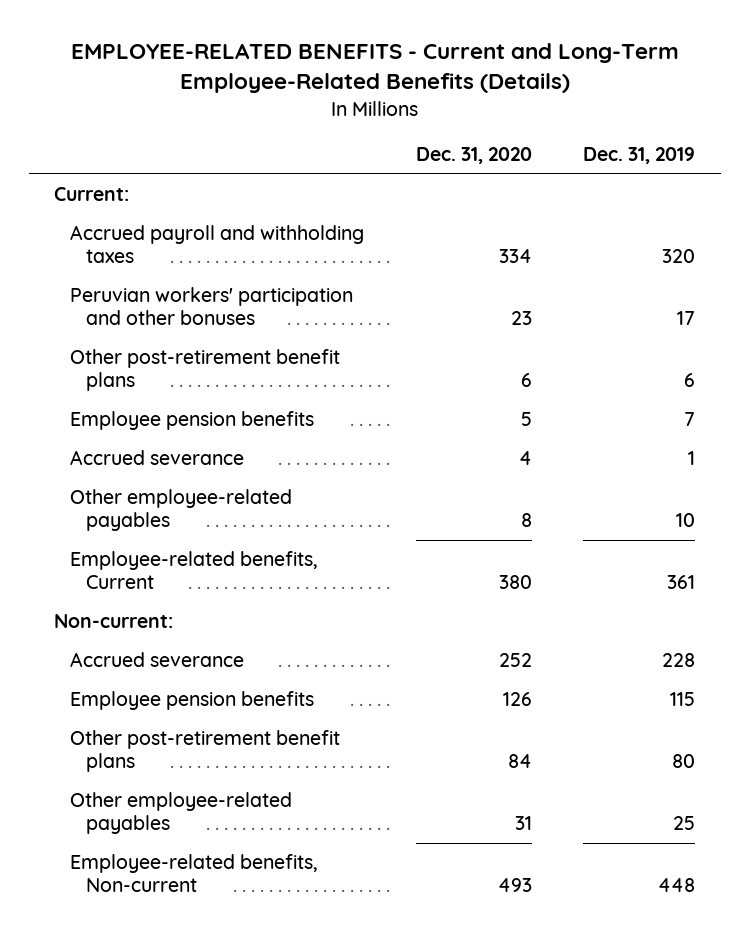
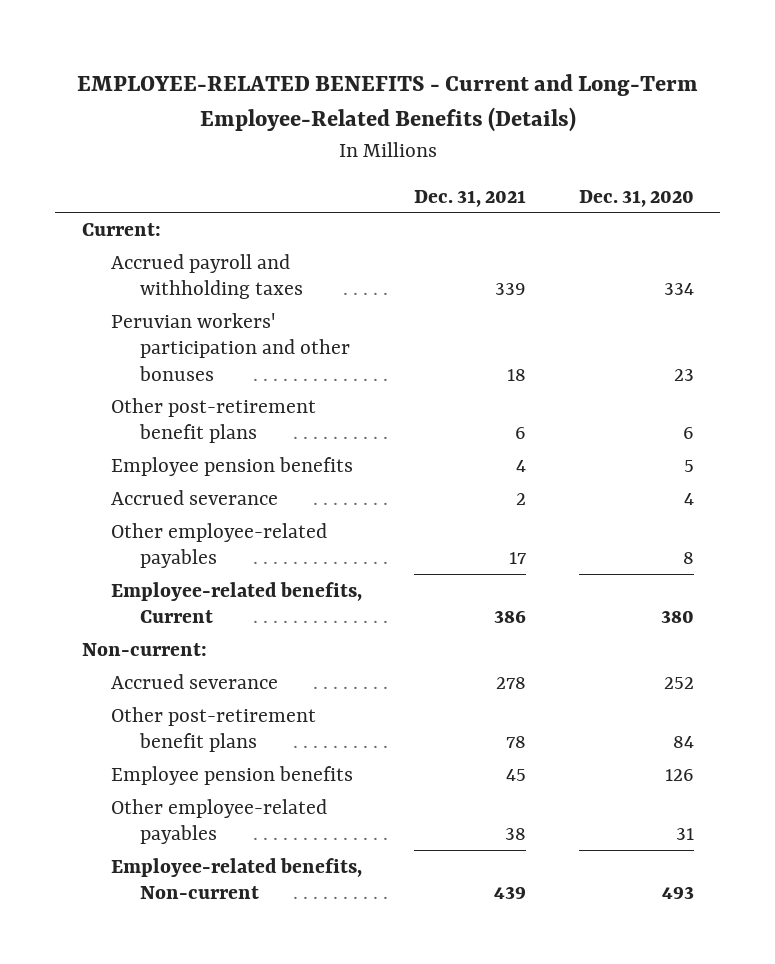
- | Dec. 31, 2020 | Dec. 31, 2019
+ | Dec. 31, 2021 | Dec. 31, 2020
moved down: Employee pension benefits | 45 | 126

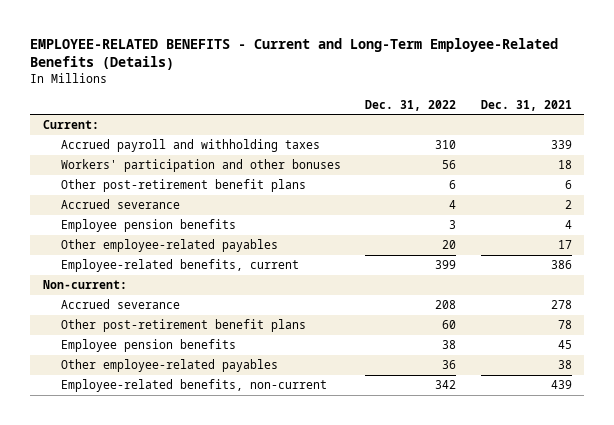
- | Dec. 31, 2021 | Dec. 31, 2020
+ | Dec. 31, 2022 | Dec. 31, 2021
- Peruvian workers' participation and other bonuses | 18 | 23
+ Workers' participation and other bonuses | 56 | 18
moved down: Employee pension benefits | 3 | 4
- Employee-related benefits, Current | 386 | 380
+ Employee-related benefits, current | 399 | 386
- Employee-related benefits, Non-current | 439 | 493
+ Employee-related benefits, non-current | 342 | 439

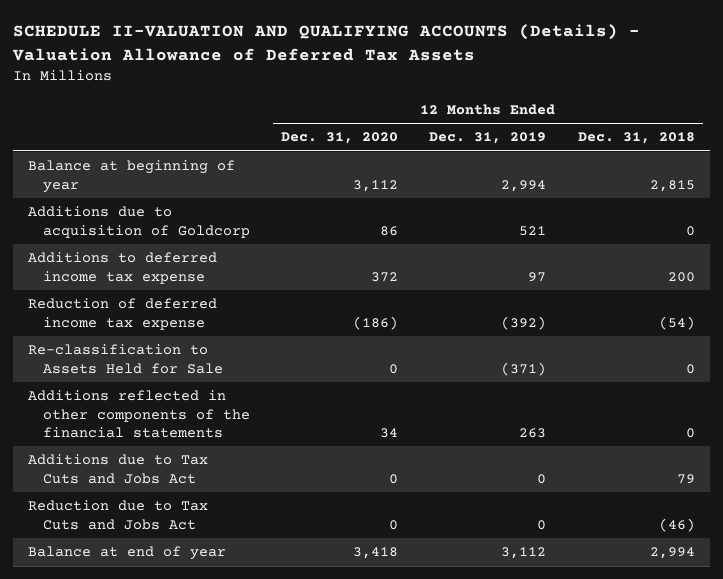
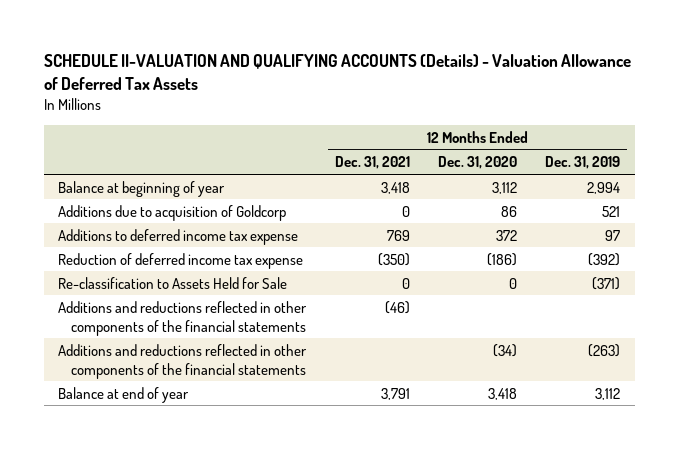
- | 12 Months Ended Dec. 31, 2020 | 12 Months Ended Dec. 31, 2019 | 12 Months Ended Dec. 31, 2018
+ | 12 Months Ended Dec. 31, 2021 | 12 Months Ended Dec. 31, 2020 | 12 Months Ended Dec. 31, 2019
- Additions reflected in other components of the financial statements | 34 | 263 | 0
- Additions due to Tax Cuts and Jobs Act | 0 | 0 | 79
- Reduction due to Tax Cuts and Jobs Act | 0 | 0 | (46)
+ Additions and reductions reflected in other components of the financial statements | (46) | |
+ Additions and reductions reflected in other components of the financial statements | | (34) | (263)

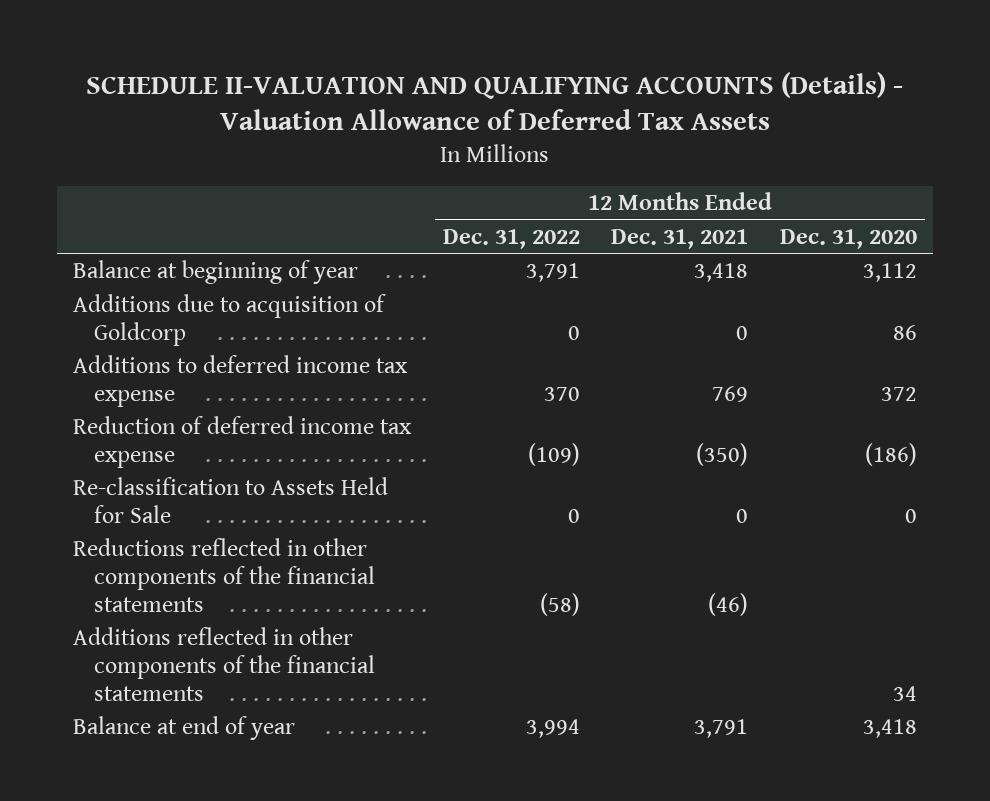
- | 12 Months Ended Dec. 31, 2021 | 12 Months Ended Dec. 31, 2020 | 12 Months Ended Dec. 31, 2019
+ | 12 Months Ended Dec. 31, 2022 | 12 Months Ended Dec. 31, 2021 | 12 Months Ended Dec. 31, 2020
- Additions and reductions reflected in other components of the financial statements | (46) | |
- Additions and reductions reflected in other components of the financial statements | | (34) | (263)
+ Reductions reflected in other components of the financial statements | (58) | (46) |
+ Additions reflected in other components of the financial statements | | | 34

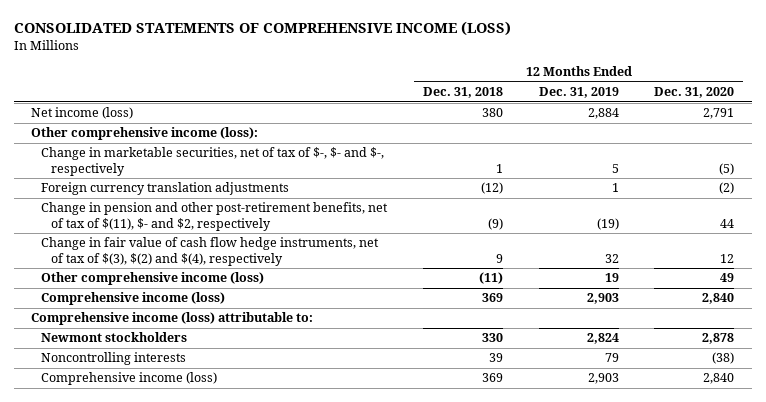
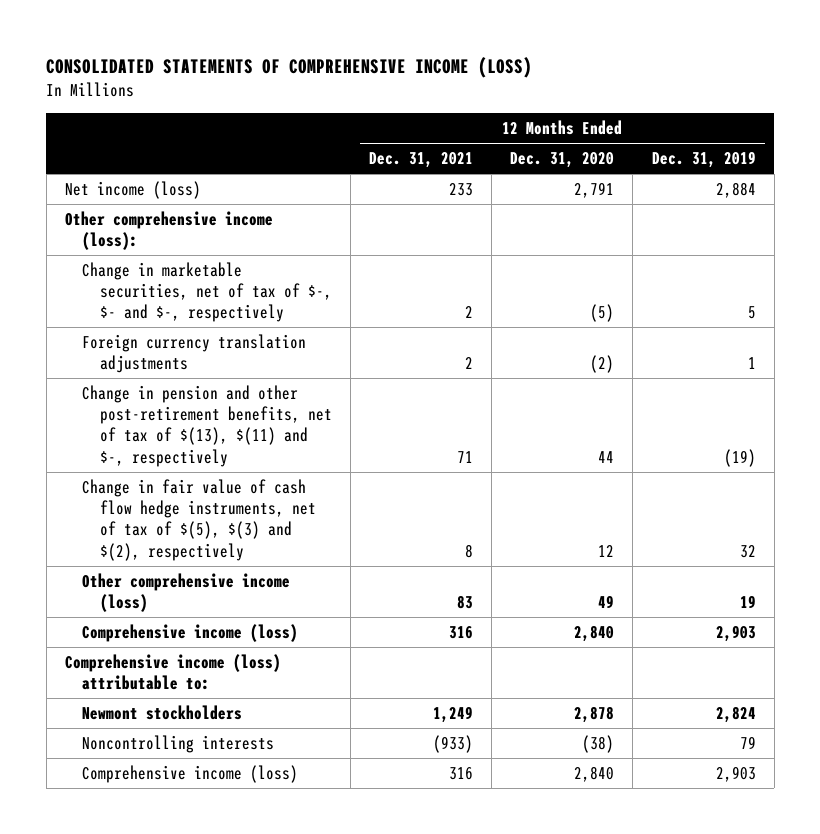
- | 12 Months Ended Dec. 31, 2018 | 12 Months Ended Dec. 31, 2019 | 12 Months Ended Dec. 31, 2020
+ | 12 Months Ended Dec. 31, 2021 | 12 Months Ended Dec. 31, 2020 | 12 Months Ended Dec. 31, 2019
- Change in pension and other post-retirement benefits, net of tax of $(11), $- and $2, respectively | (9) | (19) | 44
- Change in fair value of cash flow hedge instruments, net of tax of $(3), $(2) and $(4), respectively | 9 | 32 | 12
+ Change in pension and other post-retirement benefits, net of tax of $(13), $(11) and $-, respectively | 71 | 44 | (19)
+ Change in fair value of cash flow hedge instruments, net of tax of $(5), $(3) and $(2), respectively | 8 | 12 | 32

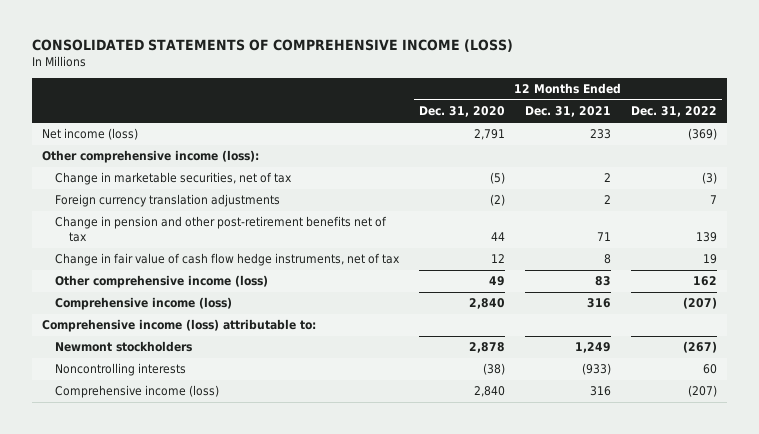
- | 12 Months Ended Dec. 31, 2021 | 12 Months Ended Dec. 31, 2020 | 12 Months Ended Dec. 31, 2019
+ | 12 Months Ended Dec. 31, 2020 | 12 Months Ended Dec. 31, 2021 | 12 Months Ended Dec. 31, 2022
- Change in marketable securities, net of tax of $-, $- and $-, respectively | 2 | (5) | 5
+ Change in marketable securities, net of tax | (5) | 2 | (3)
- Change in pension and other post-retirement benefits, net of tax of $(13), $(11) and $-, respectively | 71 | 44 | (19)
- Change in fair value of cash flow hedge instruments, net of tax of $(5), $(3) and $(2), respectively | 8 | 12 | 32
+ Change in pension and other post-retirement benefits net of tax | 44 | 71 | 139
+ Change in fair value of cash flow hedge instruments, net of tax | 12 | 8 | 19

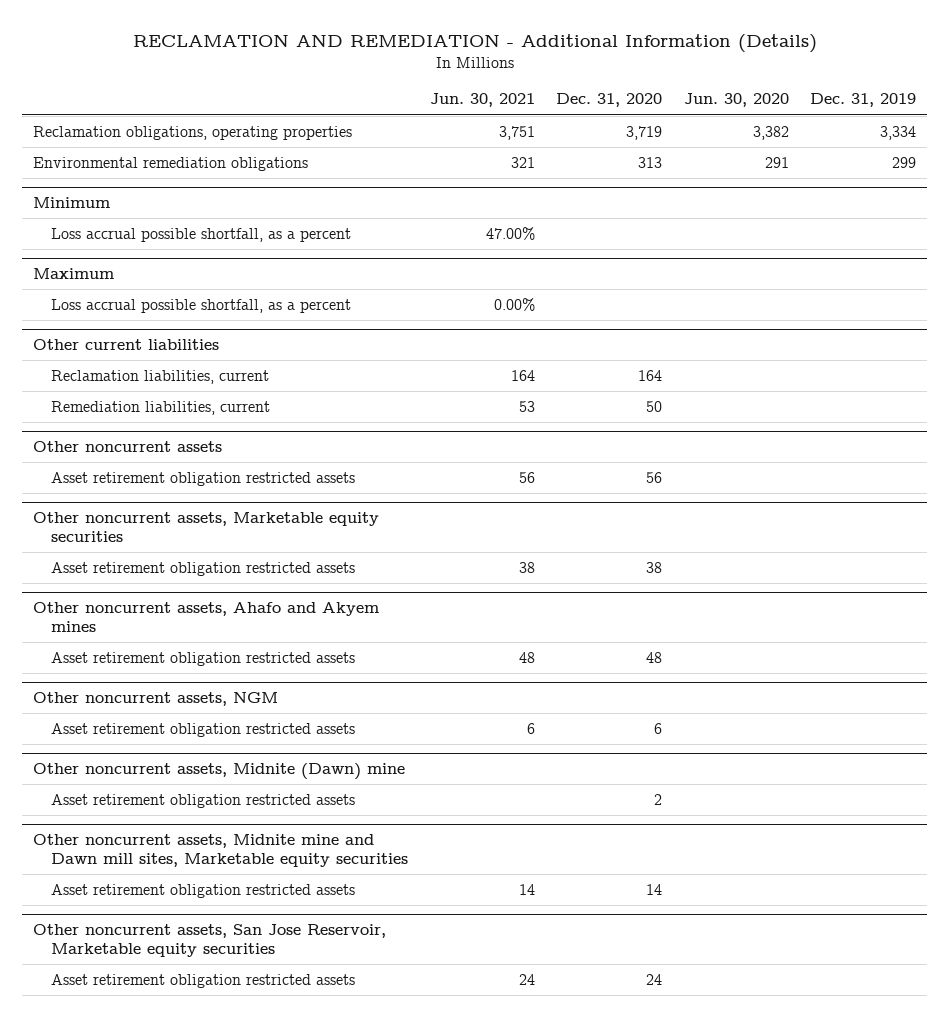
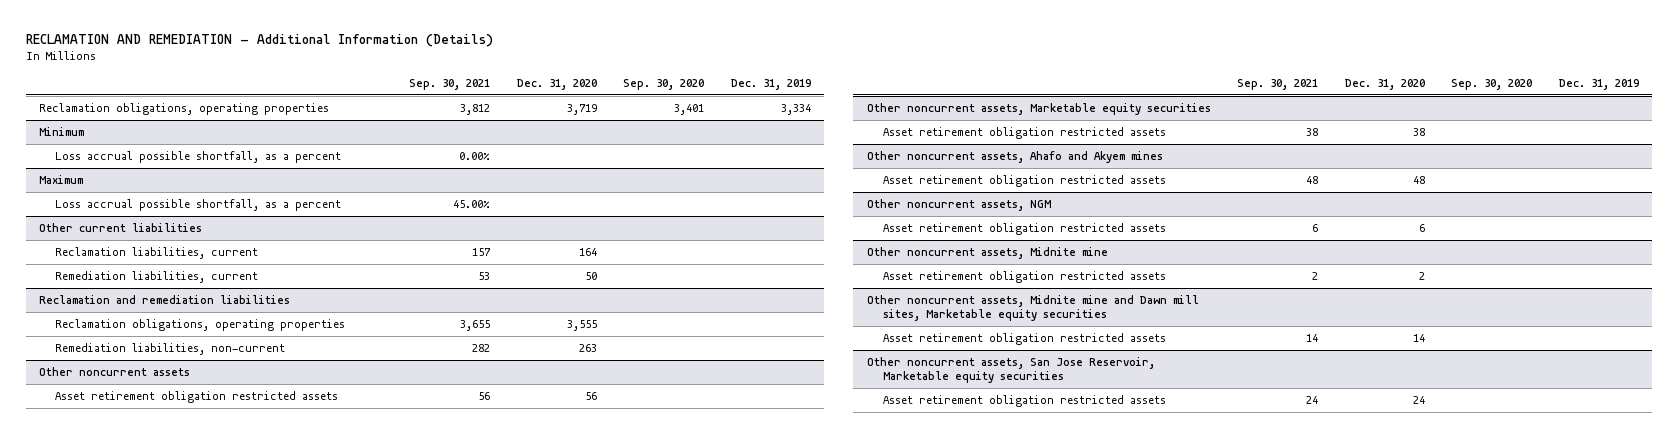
- | Jun. 30, 2021 | Dec. 31, 2020 | Jun. 30, 2020 | Dec. 31, 2019
+ | Sep. 30, 2021 | Dec. 31, 2020 | Sep. 30, 2020 | Dec. 31, 2019
- Environmental remediation obligations | 321 | 313 | 291 | 299
+ Reclamation and remediation liabilities
+ Reclamation obligations, operating properties | 3,655 | 3,555 | |
+ Remediation liabilities, non-current | 282 | 263 | |
- Other noncurrent assets, Midnite (Dawn) mine
+ Other noncurrent assets, Midnite mine

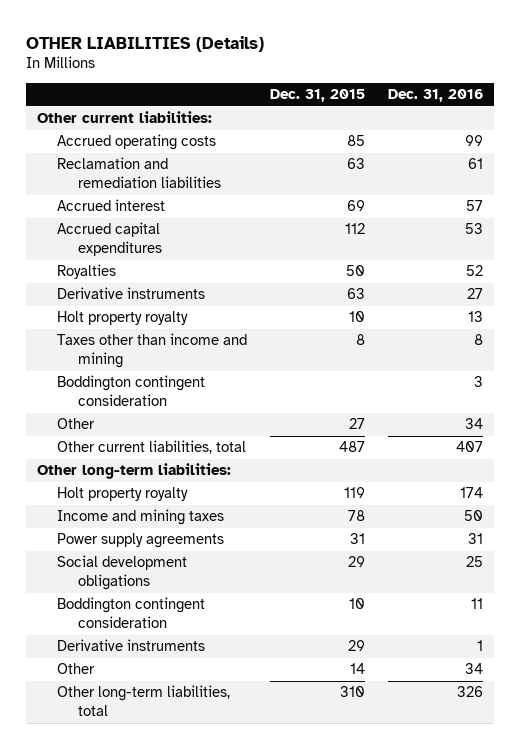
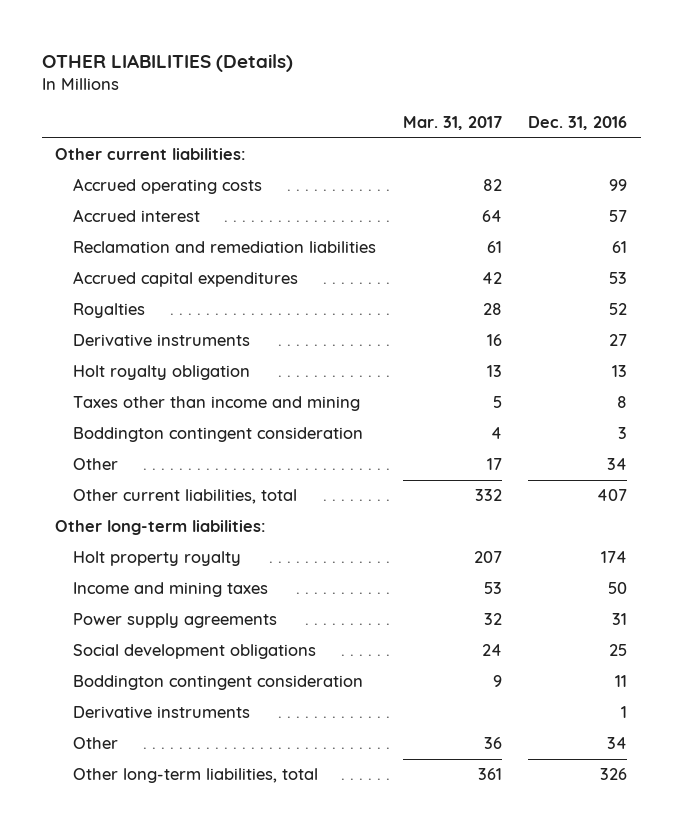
- | Dec. 31, 2015 | Dec. 31, 2016
+ | Mar. 31, 2017 | Dec. 31, 2016
moved down: Reclamation and remediation liabilities | 61 | 61
- Holt property royalty | 10 | 13
+ Holt royalty obligation | 13 | 13

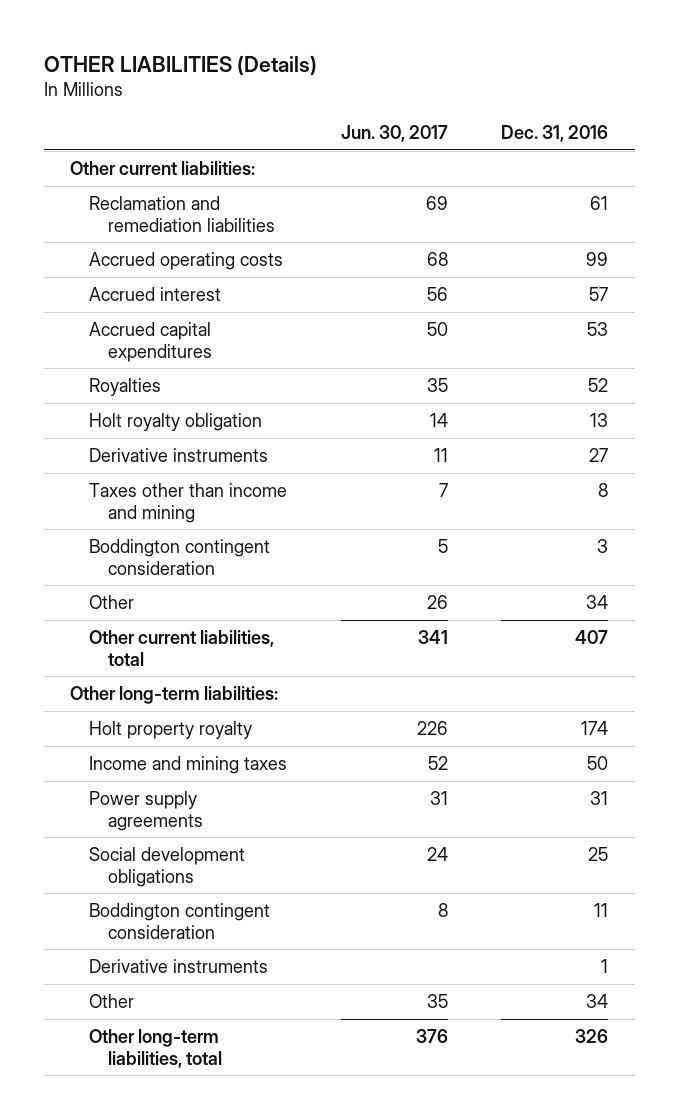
- | Mar. 31, 2017 | Dec. 31, 2016
+ | Jun. 30, 2017 | Dec. 31, 2016
moved up: Reclamation and remediation liabilities | 69 | 61
moved down: Derivative instruments | 11 | 27

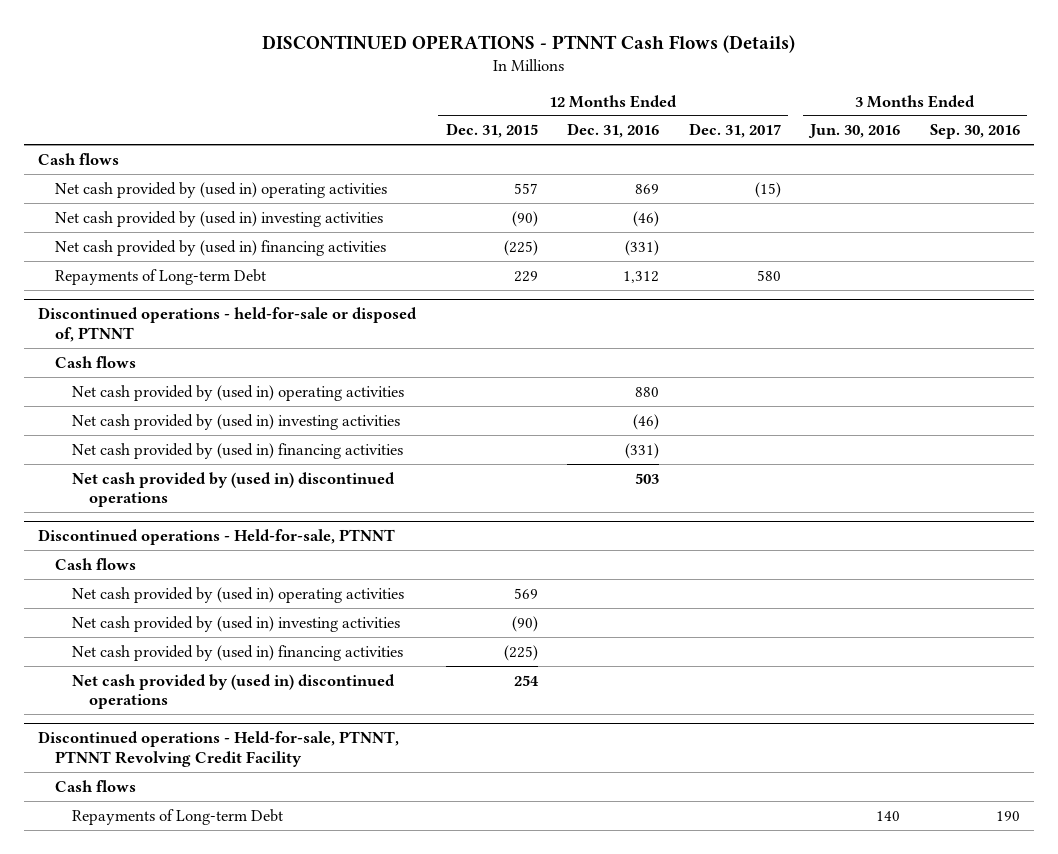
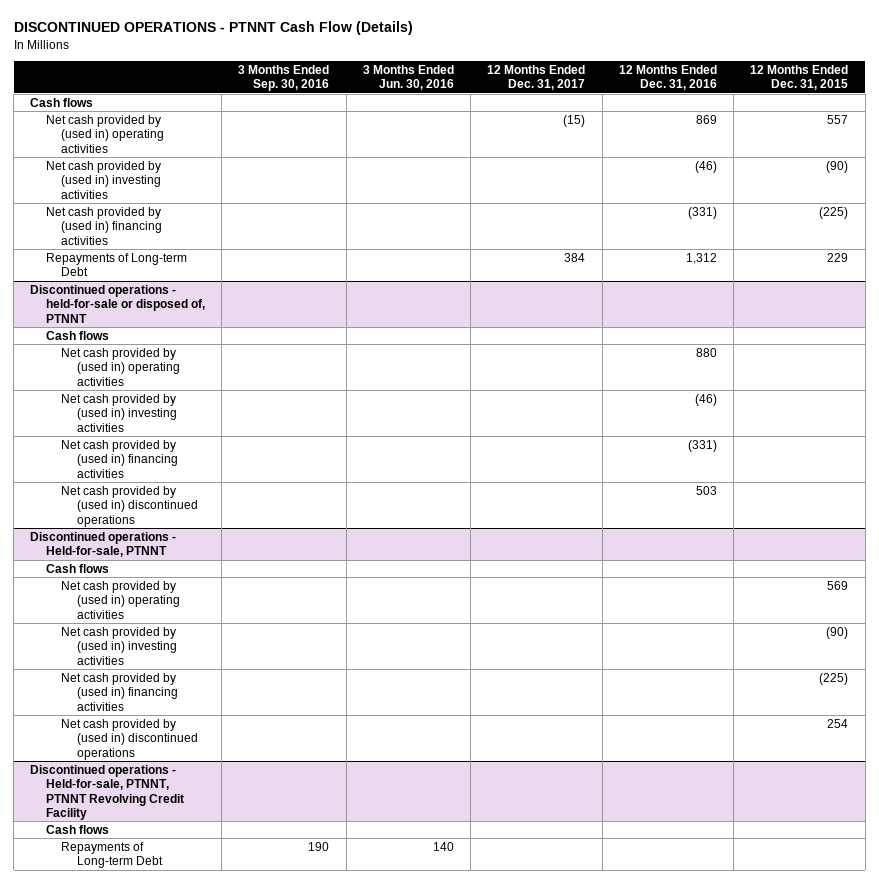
- DISCONTINUED OPERATIONS - PTNNT Cash Flows (Details)
+ DISCONTINUED OPERATIONS - PTNNT Cash Flow (Details)
- | 12 Months Ended Dec. 31, 2015 | 12 Months Ended Dec. 31, 2016 | 12 Months Ended Dec. 31, 2017 | 3 Months Ended Jun. 30, 2016 | 3 Months Ended Sep. 30, 2016
+ | 3 Months Ended Sep. 30, 2016 | 3 Months Ended Jun. 30, 2016 | 12 Months Ended Dec. 31, 2017 | 12 Months Ended Dec. 31, 2016 | 12 Months Ended Dec. 31, 2015
- Repayments of Long-term Debt | 229 | 1,312 | 580 | |
+ Repayments of Long-term Debt | | | 384 | 1,312 | 229

